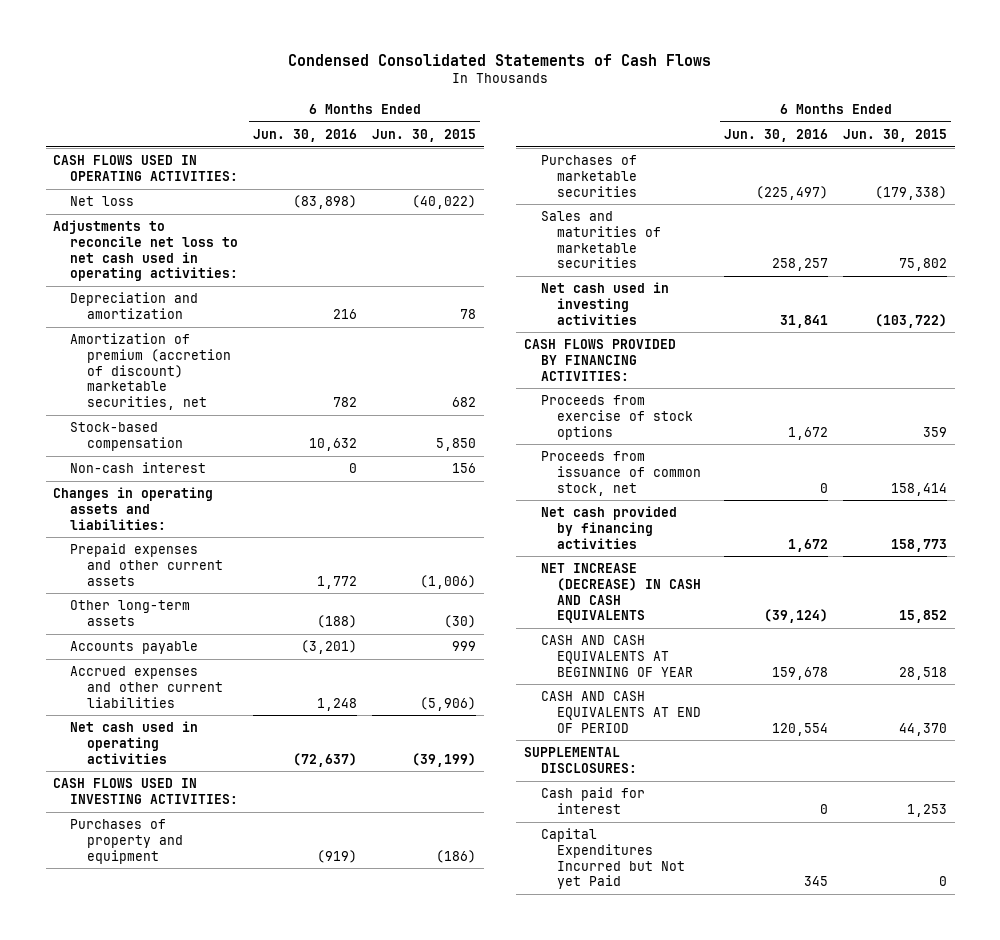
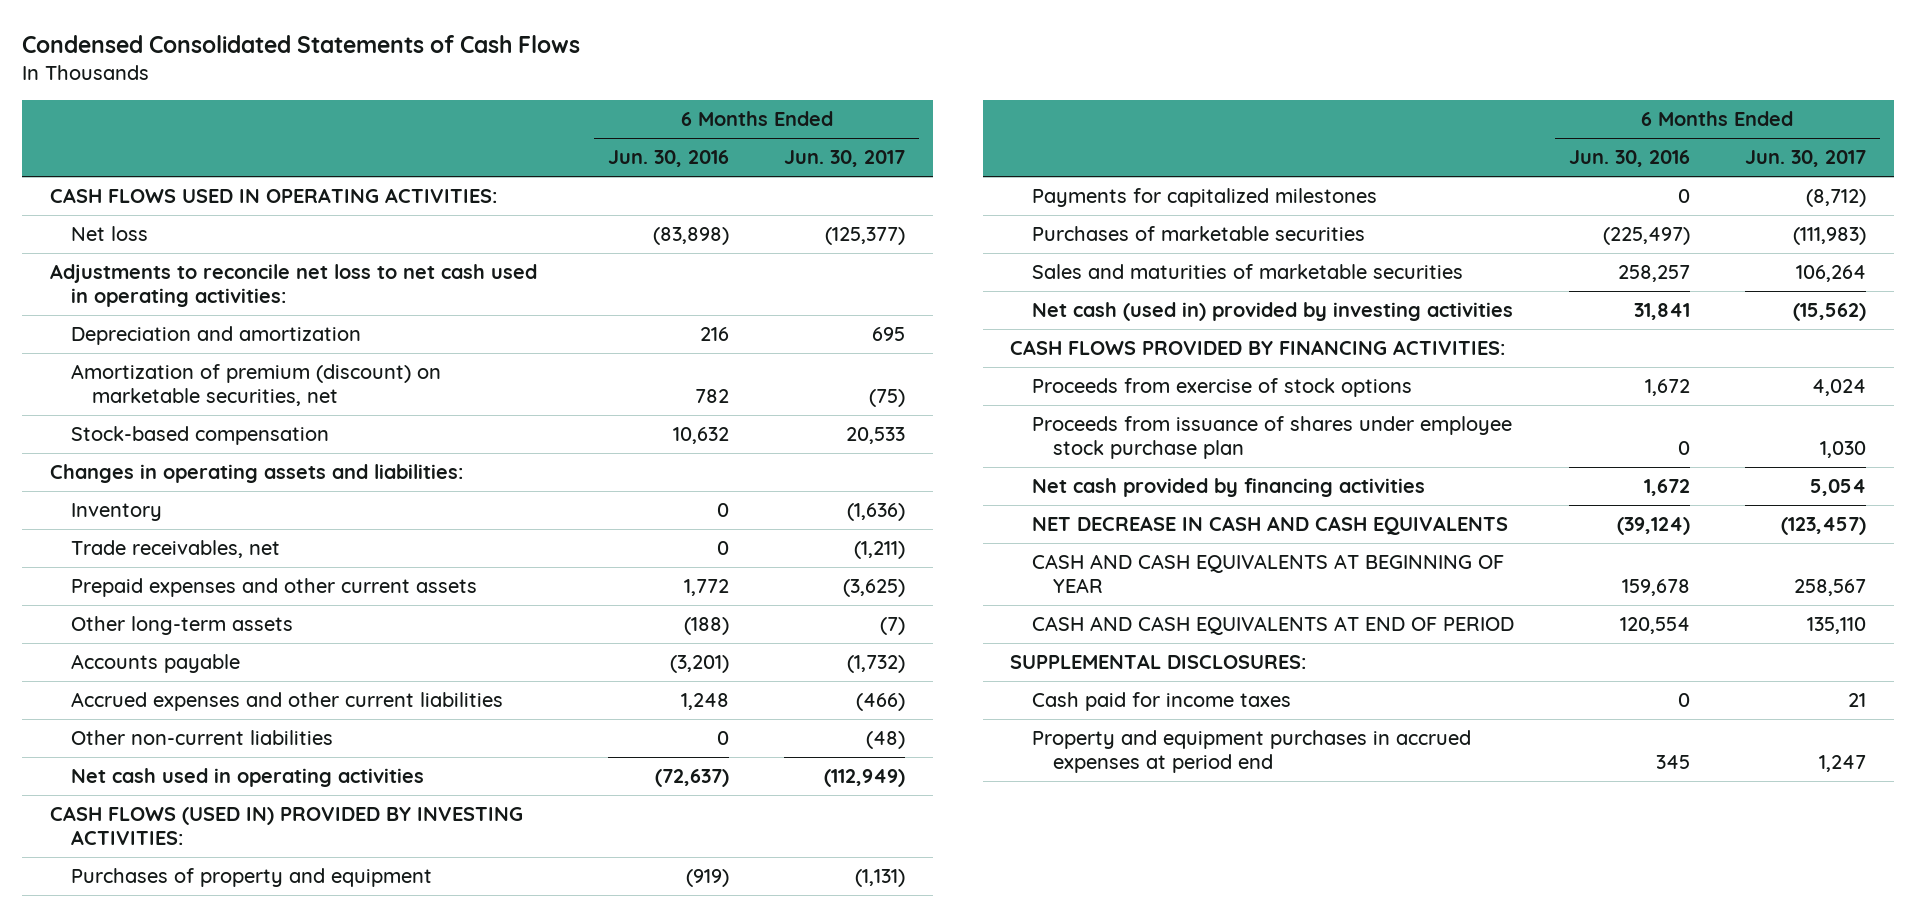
- | 6 Months Ended Jun. 30, 2016 | 6 Months Ended Jun. 30, 2015
+ | 6 Months Ended Jun. 30, 2016 | 6 Months Ended Jun. 30, 2017
- Amortization of premium (accretion of discount) marketable securities, net | 782 | 682
+ Amortization of premium (discount) on marketable securities, net | 782 | (75)
- Non-cash interest | 0 | 156
+ Inventory | 0 | (1,636)
+ Trade receivables, net | 0 | (1,211)
+ Other non-current liabilities | 0 | (48)
- CASH FLOWS USED IN INVESTING ACTIVITIES:
+ CASH FLOWS (USED IN) PROVIDED BY INVESTING ACTIVITIES:
+ Payments for capitalized milestones | 0 | (8,712)
- Net cash used in investing activities | 31,841 | (103,722)
+ Net cash (used in) provided by investing activities | 31,841 | (15,562)
- Proceeds from issuance of common stock, net | 0 | 158,414
+ Proceeds from issuance of shares under employee stock purchase plan | 0 | 1,030
- NET INCREASE (DECREASE) IN CASH AND CASH EQUIVALENTS | (39,124) | 15,852
+ NET DECREASE IN CASH AND CASH EQUIVALENTS | (39,124) | (123,457)
- Cash paid for interest | 0 | 1,253
- Capital Expenditures Incurred but Not yet Paid | 345 | 0
+ Cash paid for income taxes | 0 | 21
+ Property and equipment purchases in accrued expenses at period end | 345 | 1,247

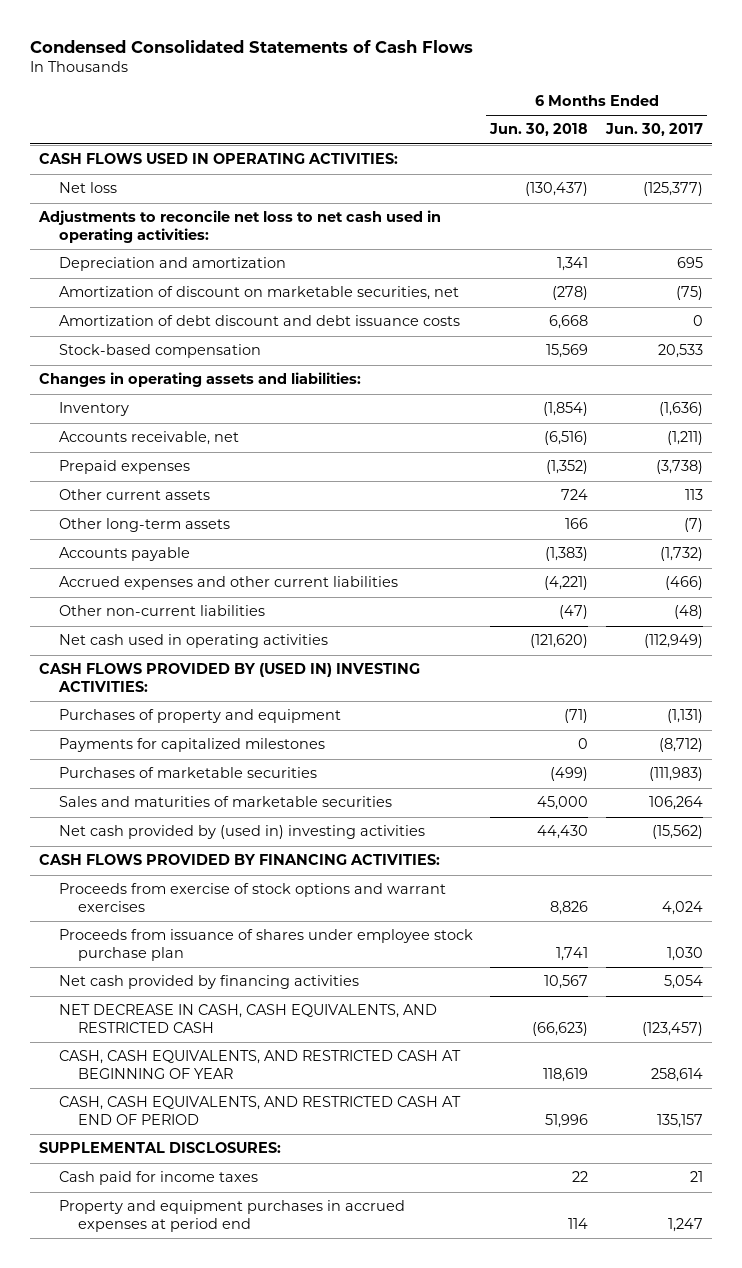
- | 6 Months Ended Jun. 30, 2016 | 6 Months Ended Jun. 30, 2017
+ | 6 Months Ended Jun. 30, 2018 | 6 Months Ended Jun. 30, 2017
- Amortization of premium (discount) on marketable securities, net | 782 | (75)
+ Amortization of discount on marketable securities, net | (278) | (75)
+ Amortization of debt discount and debt issuance costs | 6,668 | 0
- Trade receivables, net | 0 | (1,211)
- Prepaid expenses and other current assets | 1,772 | (3,625)
+ Accounts receivable, net | (6,516) | (1,211)
+ Prepaid expenses | (1,352) | (3,738)
+ Other current assets | 724 | 113
- CASH FLOWS (USED IN) PROVIDED BY INVESTING ACTIVITIES:
+ CASH FLOWS PROVIDED BY (USED IN) INVESTING ACTIVITIES:
- Net cash (used in) provided by investing activities | 31,841 | (15,562)
+ Net cash provided by (used in) investing activities | 44,430 | (15,562)
- Proceeds from exercise of stock options | 1,672 | 4,024
+ Proceeds from exercise of stock options and warrant exercises | 8,826 | 4,024
- NET DECREASE IN CASH AND CASH EQUIVALENTS | (39,124) | (123,457)
- CASH AND CASH EQUIVALENTS AT BEGINNING OF YEAR | 159,678 | 258,567
- CASH AND CASH EQUIVALENTS AT END OF PERIOD | 120,554 | 135,110
+ NET DECREASE IN CASH, CASH EQUIVALENTS, AND RESTRICTED CASH | (66,623) | (123,457)
+ CASH, CASH EQUIVALENTS, AND RESTRICTED CASH AT BEGINNING OF YEAR | 118,619 | 258,614
+ CASH, CASH EQUIVALENTS, AND RESTRICTED CASH AT END OF PERIOD | 51,996 | 135,157

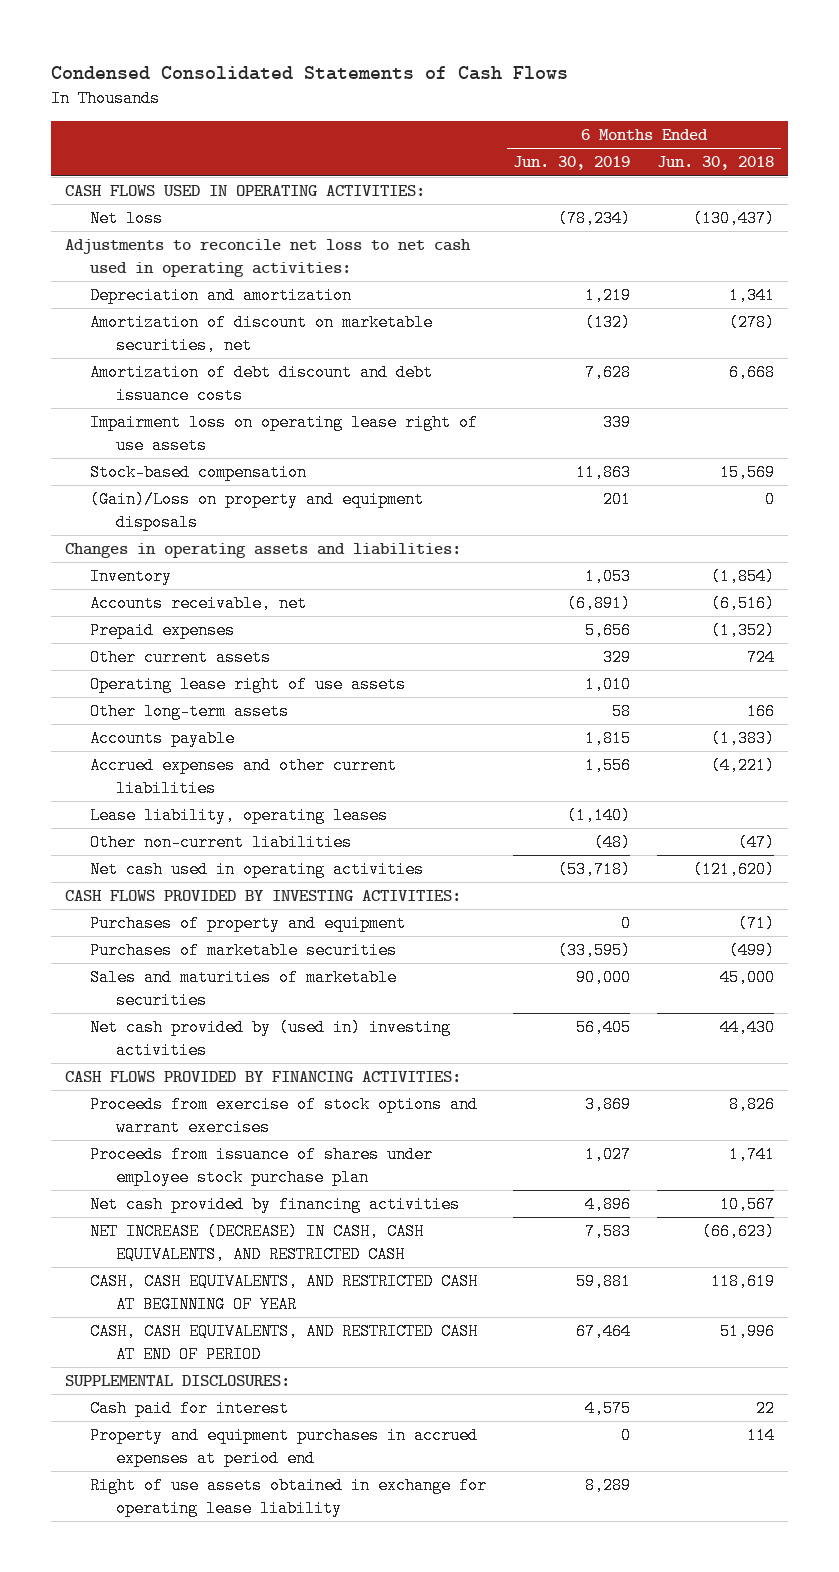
- | 6 Months Ended Jun. 30, 2018 | 6 Months Ended Jun. 30, 2017
+ | 6 Months Ended Jun. 30, 2019 | 6 Months Ended Jun. 30, 2018
+ Impairment loss on operating lease right of use assets | 339 |
+ (Gain)/Loss on property and equipment disposals | 201 | 0
+ Operating lease right of use assets | 1,010 |
+ Lease liability, operating leases | (1,140) |
- CASH FLOWS PROVIDED BY (USED IN) INVESTING ACTIVITIES:
+ CASH FLOWS PROVIDED BY INVESTING ACTIVITIES:
- Payments for capitalized milestones | 0 | (8,712)
- NET DECREASE IN CASH, CASH EQUIVALENTS, AND RESTRICTED CASH | (66,623) | (123,457)
+ NET INCREASE (DECREASE) IN CASH, CASH EQUIVALENTS, AND RESTRICTED CASH | 7,583 | (66,623)
- Cash paid for income taxes | 22 | 21
+ Cash paid for interest | 4,575 | 22
+ Right of use assets obtained in exchange for operating lease liability | 8,289 |

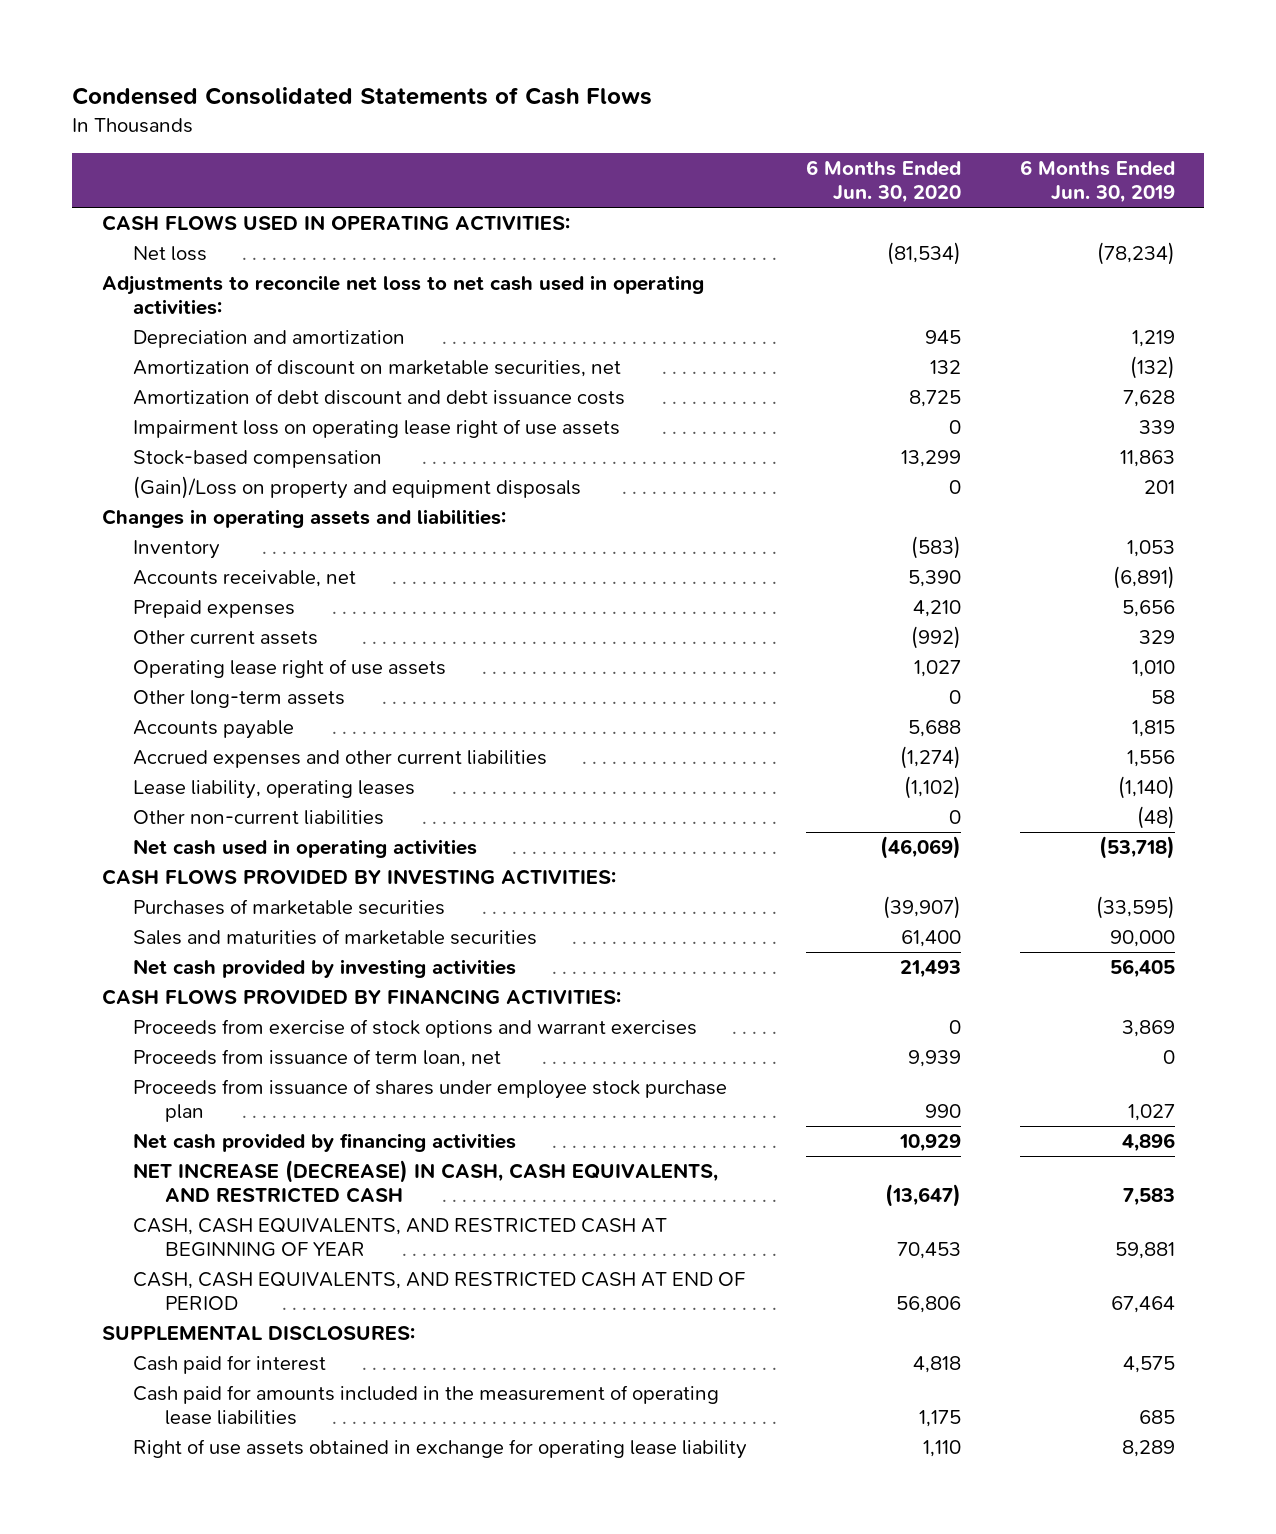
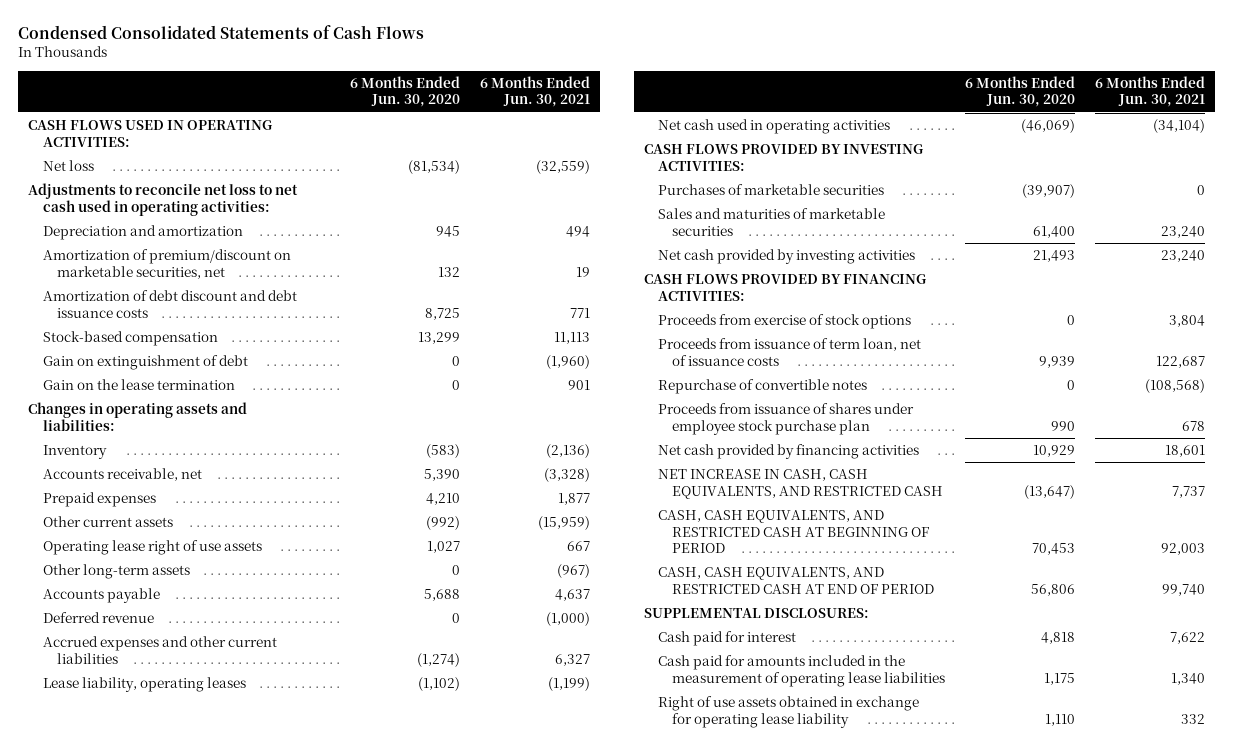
- | 6 Months Ended Jun. 30, 2020 | 6 Months Ended Jun. 30, 2019
+ | 6 Months Ended Jun. 30, 2020 | 6 Months Ended Jun. 30, 2021
- Amortization of discount on marketable securities, net | 132 | (132)
+ Amortization of premium/discount on marketable securities, net | 132 | 19
- Impairment loss on operating lease right of use assets | 0 | 339
- (Gain)/Loss on property and equipment disposals | 0 | 201
+ Gain on extinguishment of debt | 0 | (1,960)
+ Gain on the lease termination | 0 | 901
+ Deferred revenue | 0 | (1,000)
- Other non-current liabilities | 0 | (48)
- Proceeds from exercise of stock options and warrant exercises | 0 | 3,869
- Proceeds from issuance of term loan, net | 9,939 | 0
+ Proceeds from exercise of stock options | 0 | 3,804
+ Proceeds from issuance of term loan, net of issuance costs | 9,939 | 122,687
+ Repurchase of convertible notes | 0 | (108,568)
- NET INCREASE (DECREASE) IN CASH, CASH EQUIVALENTS, AND RESTRICTED CASH | (13,647) | 7,583
- CASH, CASH EQUIVALENTS, AND RESTRICTED CASH AT BEGINNING OF YEAR | 70,453 | 59,881
+ NET INCREASE IN CASH, CASH EQUIVALENTS, AND RESTRICTED CASH | (13,647) | 7,737
+ CASH, CASH EQUIVALENTS, AND RESTRICTED CASH AT BEGINNING OF PERIOD | 70,453 | 92,003

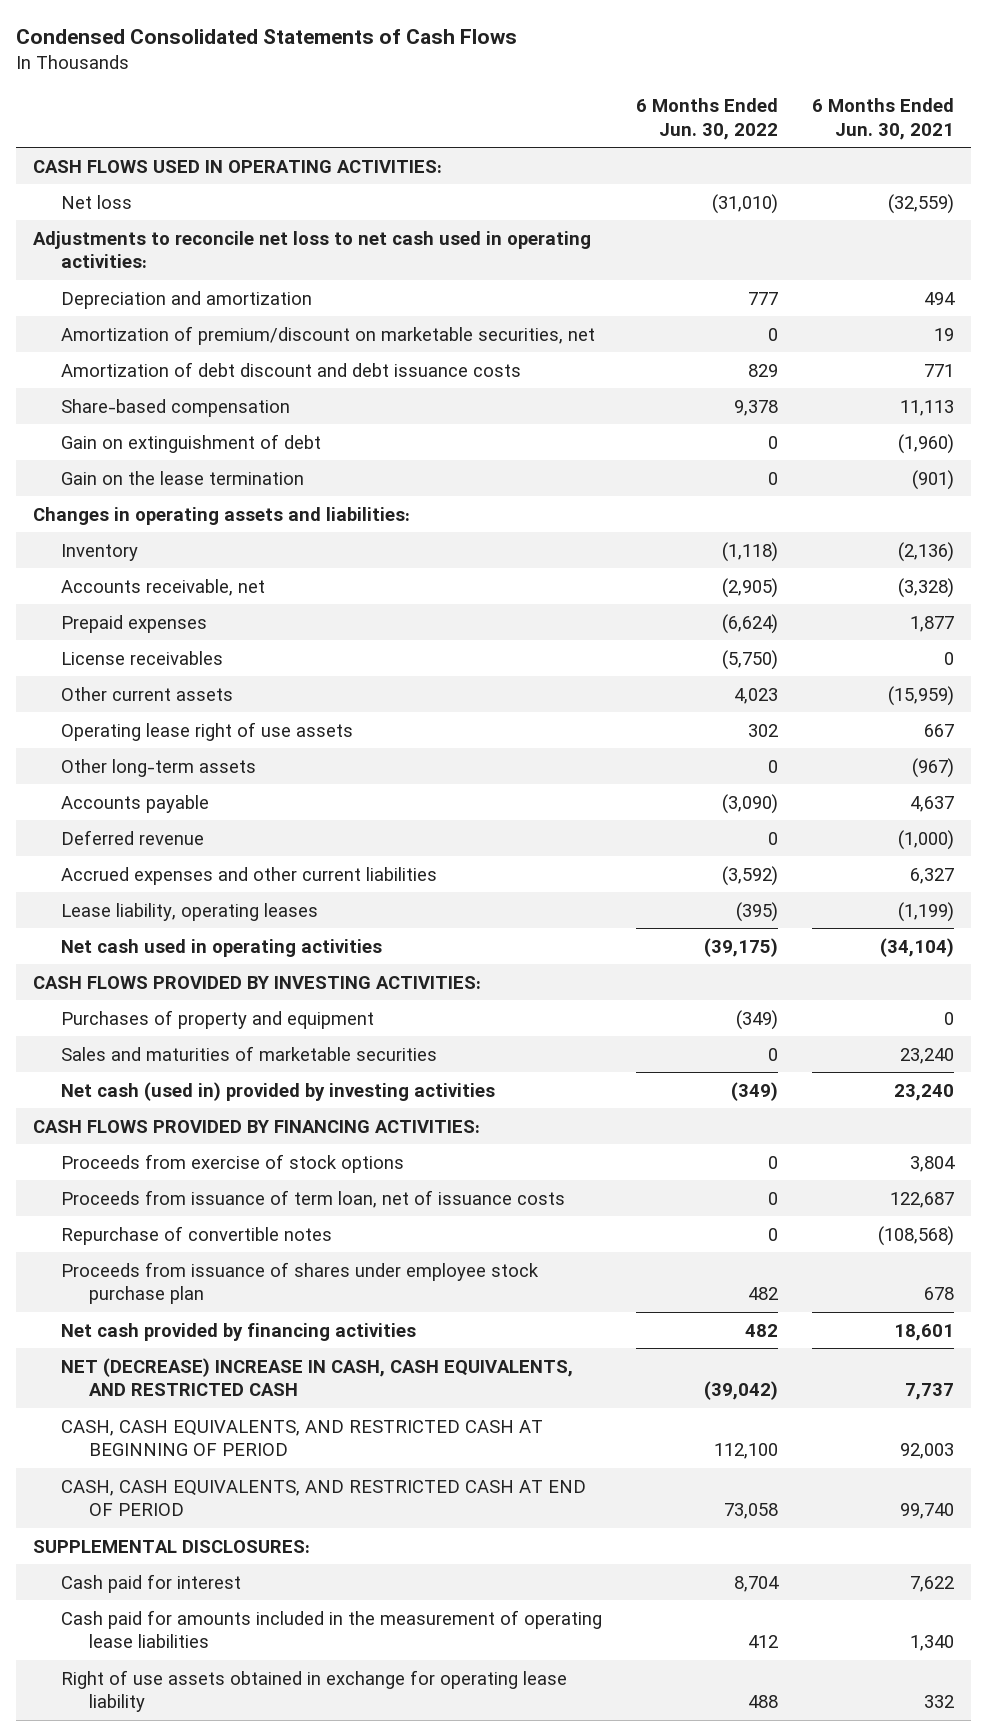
- | 6 Months Ended Jun. 30, 2020 | 6 Months Ended Jun. 30, 2021
+ | 6 Months Ended Jun. 30, 2022 | 6 Months Ended Jun. 30, 2021
- Stock-based compensation | 13,299 | 11,113
+ Share-based compensation | 9,378 | 11,113
- Gain on the lease termination | 0 | 901
+ Gain on the lease termination | 0 | (901)
+ License receivables | (5,750) | 0
- Purchases of marketable securities | (39,907) | 0
+ Purchases of property and equipment | (349) | 0
- Net cash provided by investing activities | 21,493 | 23,240
+ Net cash (used in) provided by investing activities | (349) | 23,240
- NET INCREASE IN CASH, CASH EQUIVALENTS, AND RESTRICTED CASH | (13,647) | 7,737
+ NET (DECREASE) INCREASE IN CASH, CASH EQUIVALENTS, AND RESTRICTED CASH | (39,042) | 7,737

